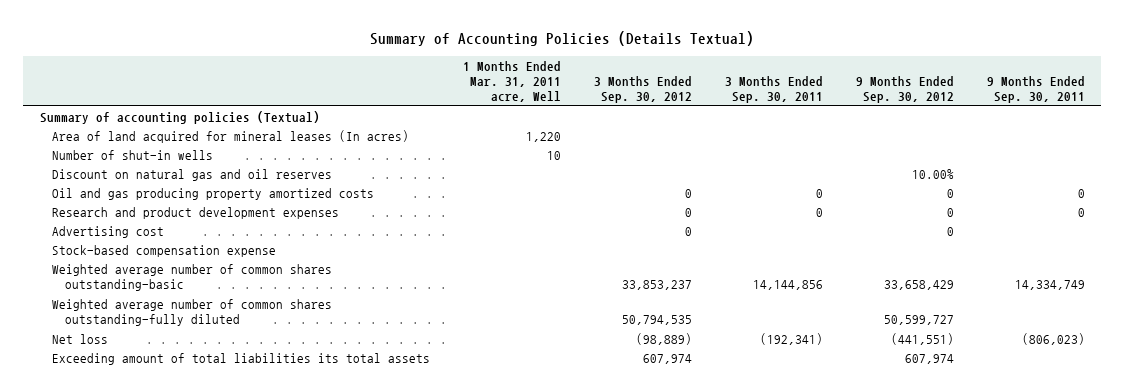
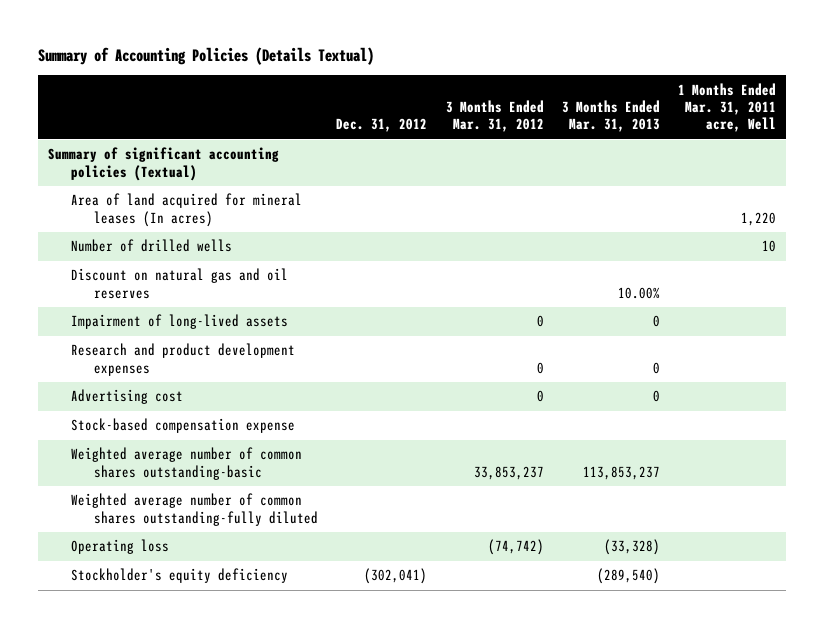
- | 1 Months Ended Mar. 31, 2011 acre, Well | 3 Months Ended Sep. 30, 2012 | 3 Months Ended Sep. 30, 2011 | 9 Months Ended Sep. 30, 2012 | 9 Months Ended Sep. 30, 2011
+ | Dec. 31, 2012 | 3 Months Ended Mar. 31, 2012 | 3 Months Ended Mar. 31, 2013 | 1 Months Ended Mar. 31, 2011 acre, Well
- Summary of accounting policies (Textual)
+ Summary of significant accounting policies (Textual)
- Number of shut-in wells | 10 | | | |
+ Number of drilled wells | | | | 10
- Oil and gas producing property amortized costs | | 0 | 0 | 0 | 0
+ Impairment of long-lived assets | | 0 | 0 |
- Net loss | | (98,889) | (192,341) | (441,551) | (806,023)
- Exceeding amount of total liabilities its total assets | | 607,974 | | 607,974 |
+ Operating loss | | (74,742) | (33,328) |
+ Stockholder's equity deficiency | (302,041) | | (289,540) |

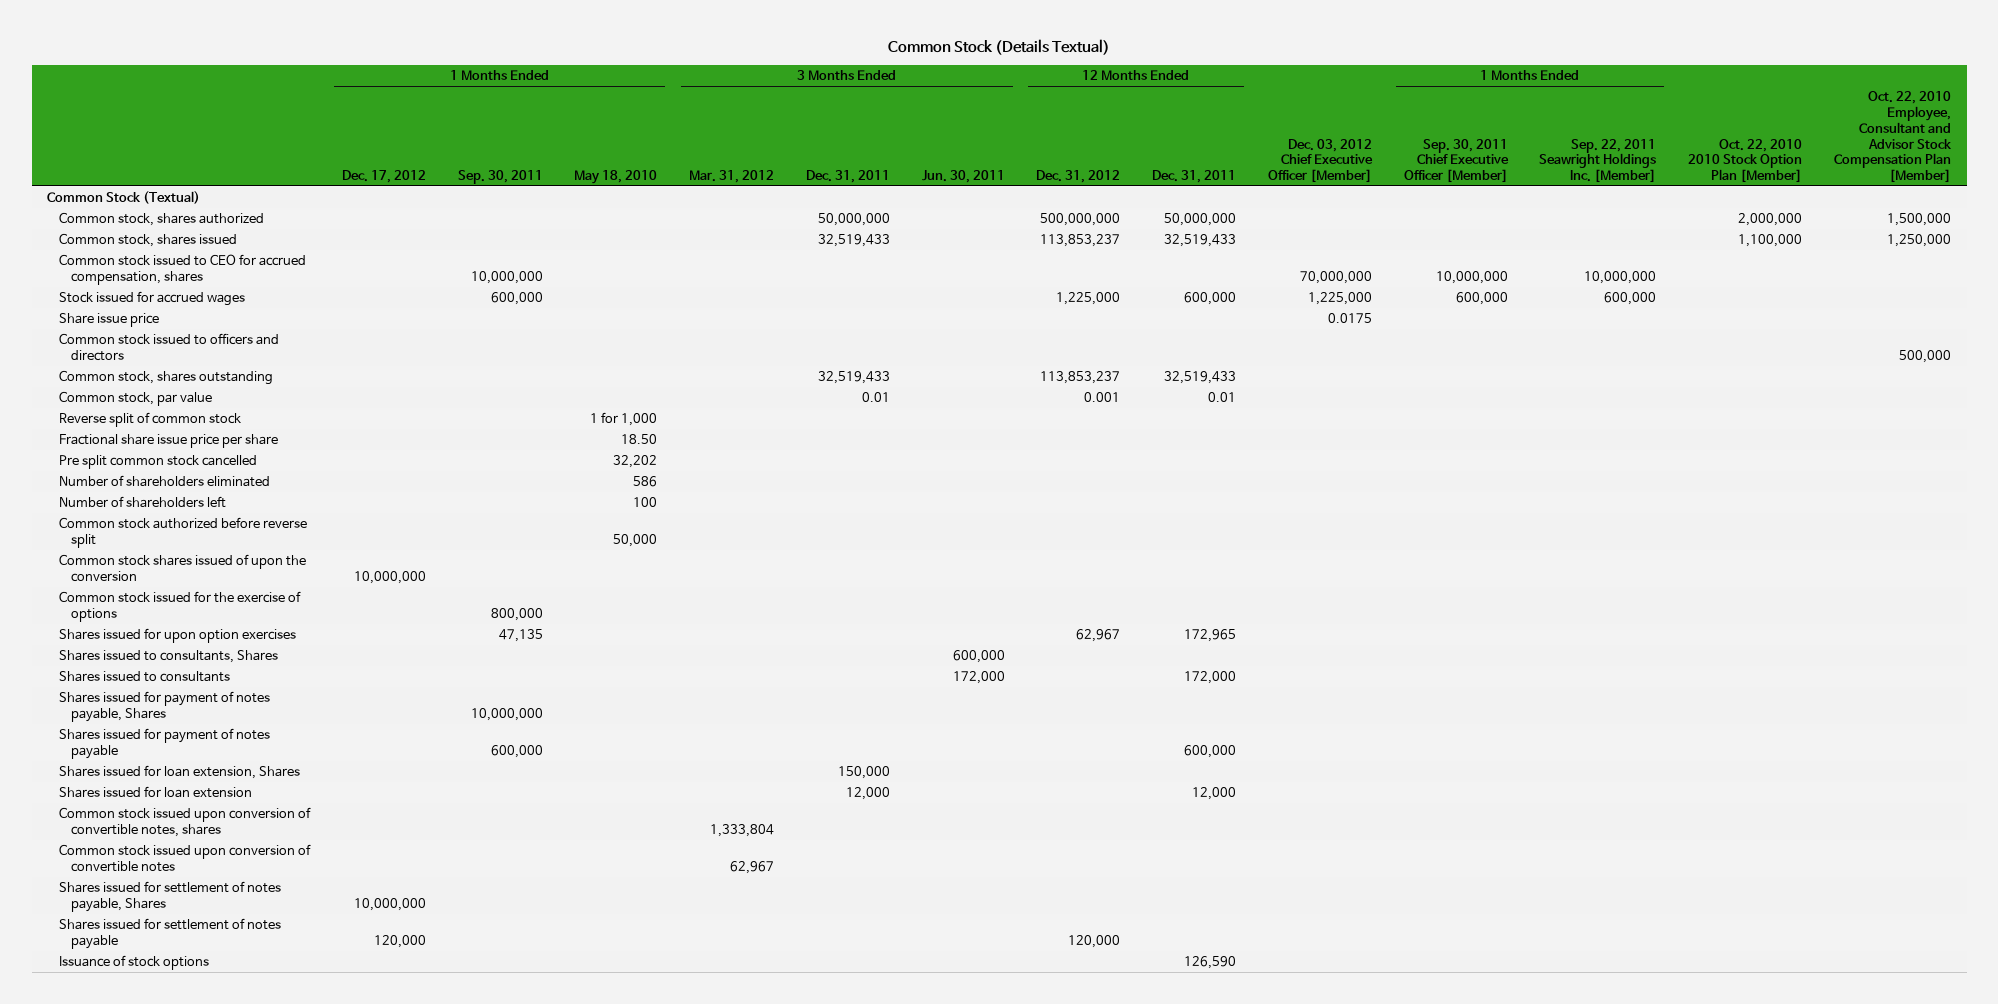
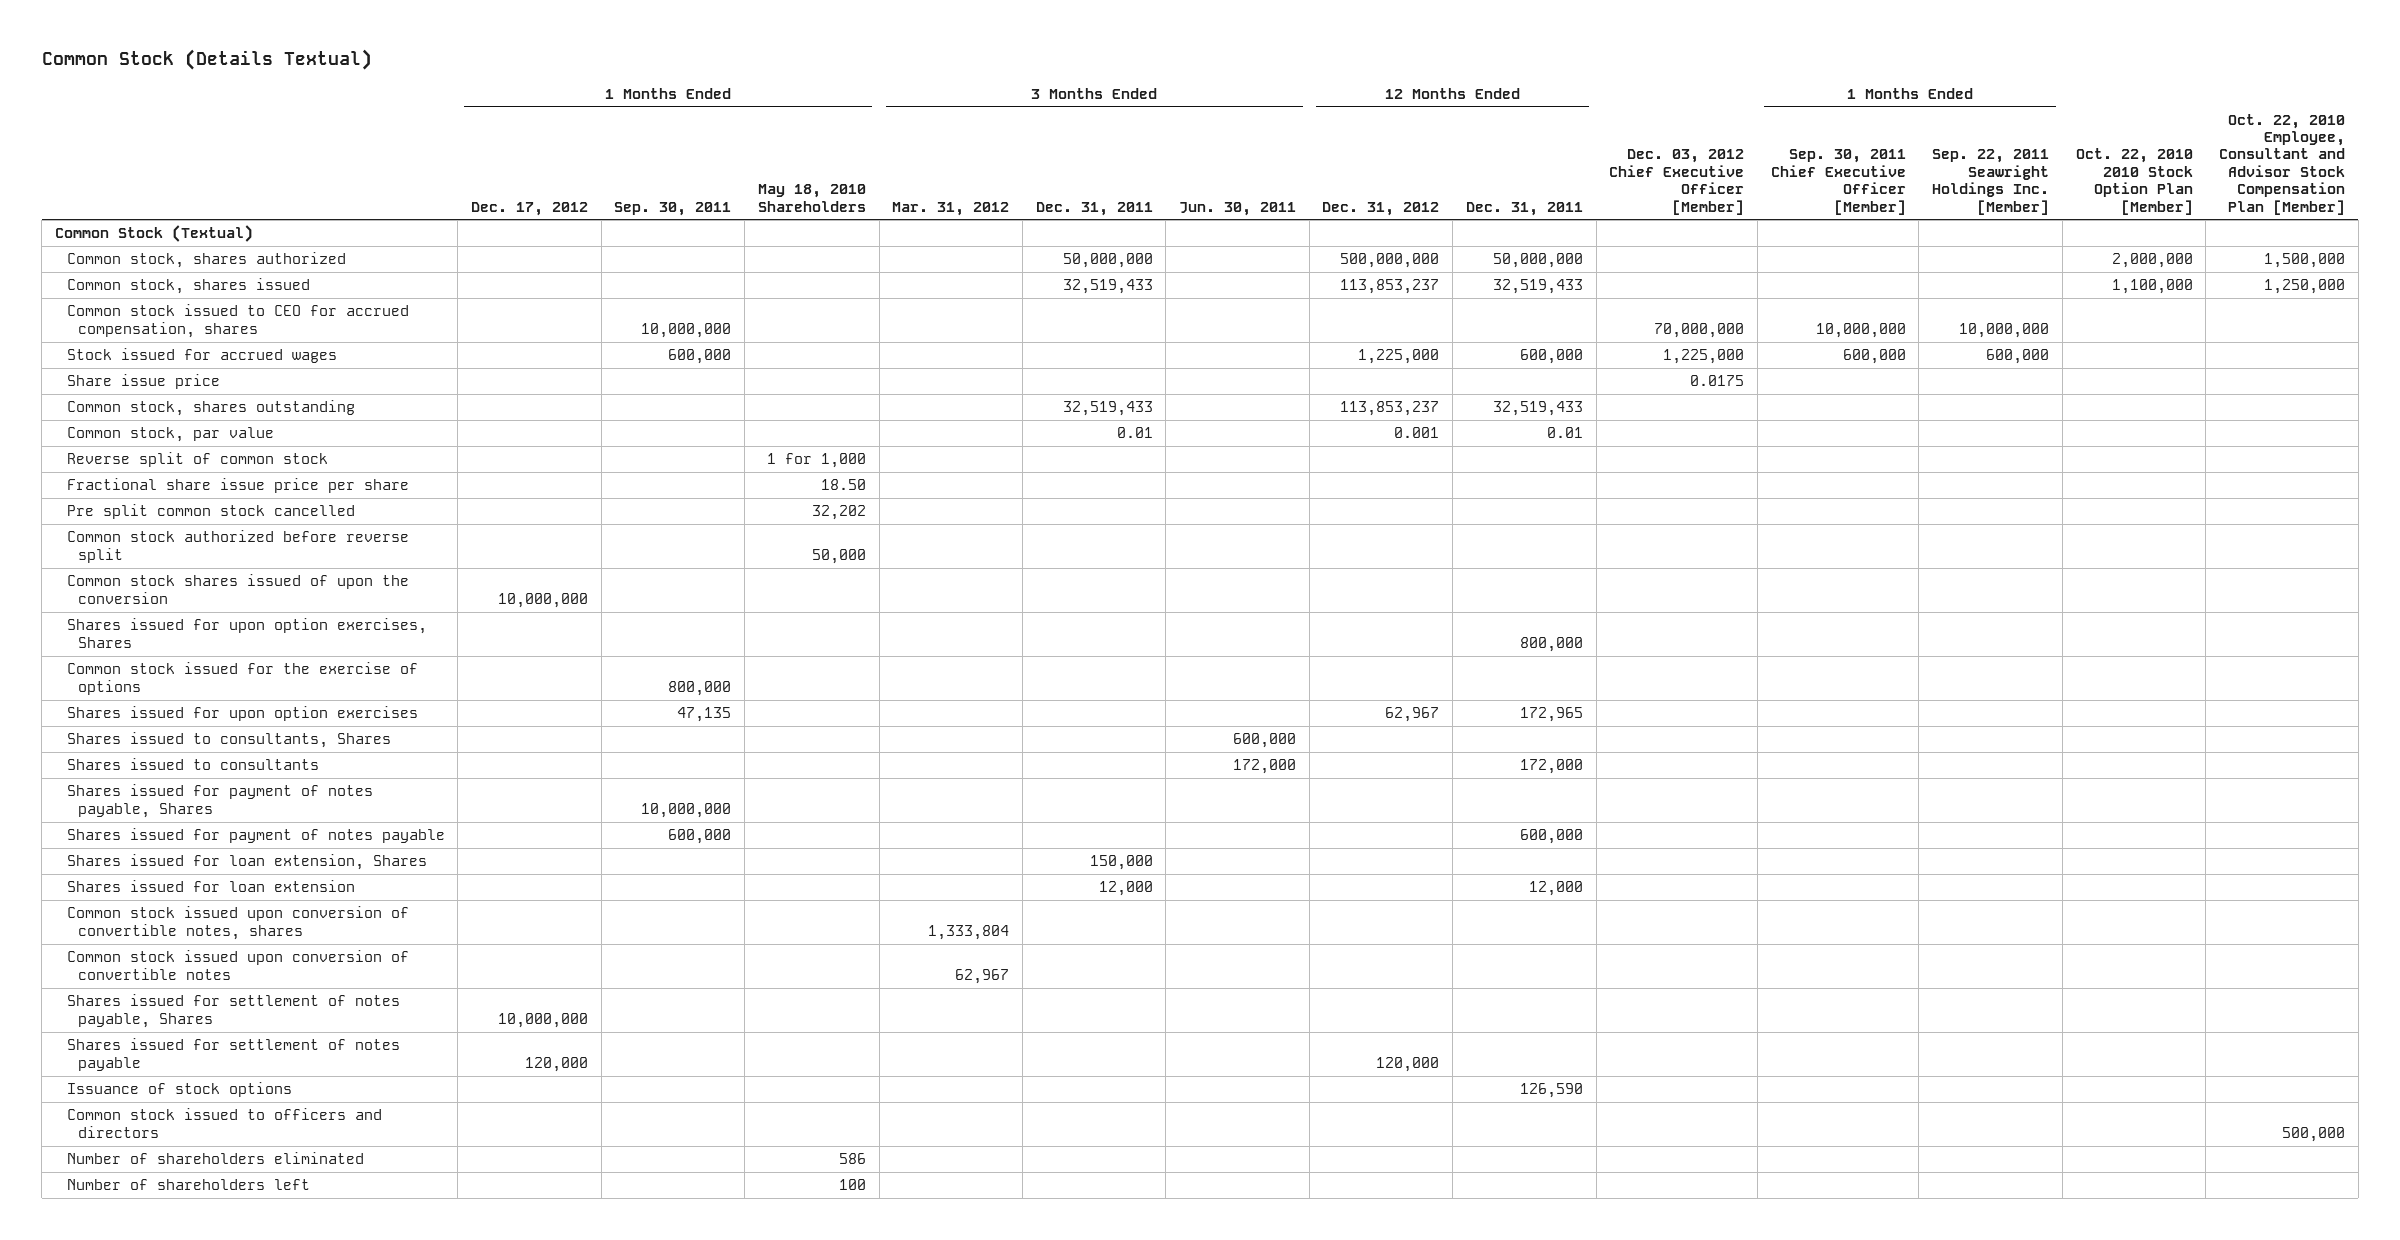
- | 1 Months Ended Dec. 17, 2012 | 1 Months Ended Sep. 30, 2011 | 1 Months Ended May 18, 2010 | 3 Months Ended Mar. 31, 2012 | 3 Months Ended Dec. 31, 2011 | 3 Months Ended Jun. 30, 2011 | 12 Months Ended Dec. 31, 2012 | 12 Months Ended Dec. 31, 2011 | Dec. 03, 2012 Chief Executive Officer [Member] | 1 Months Ended Sep. 30, 2011 Chief Executive Officer [Member] | 1 Months Ended Sep. 22, 2011 Seawright Holdings Inc. [Member] | Oct. 22, 2010 2010 Stock Option Plan [Member] | Oct. 22, 2010 Employee, Consultant and Advisor Stock Compensation Plan [Member]
+ | 1 Months Ended Dec. 17, 2012 | 1 Months Ended Sep. 30, 2011 | 1 Months Ended May 18, 2010 Shareholders | 3 Months Ended Mar. 31, 2012 | 3 Months Ended Dec. 31, 2011 | 3 Months Ended Jun. 30, 2011 | 12 Months Ended Dec. 31, 2012 | 12 Months Ended Dec. 31, 2011 | Dec. 03, 2012 Chief Executive Officer [Member] | 1 Months Ended Sep. 30, 2011 Chief Executive Officer [Member] | 1 Months Ended Sep. 22, 2011 Seawright Holdings Inc. [Member] | Oct. 22, 2010 2010 Stock Option Plan [Member] | Oct. 22, 2010 Employee, Consultant and Advisor Stock Compensation Plan [Member]
+ Shares issued for upon option exercises, Shares | | | | | | | | 800,000 | | | | |
moved down: Common stock issued to officers and directors | | | | | | | | | | | | | 500,000
moved down: Number of shareholders eliminated | | | 586 | | | | | | | | | |
moved down: Number of shareholders left | | | 100 | | | | | | | | | |

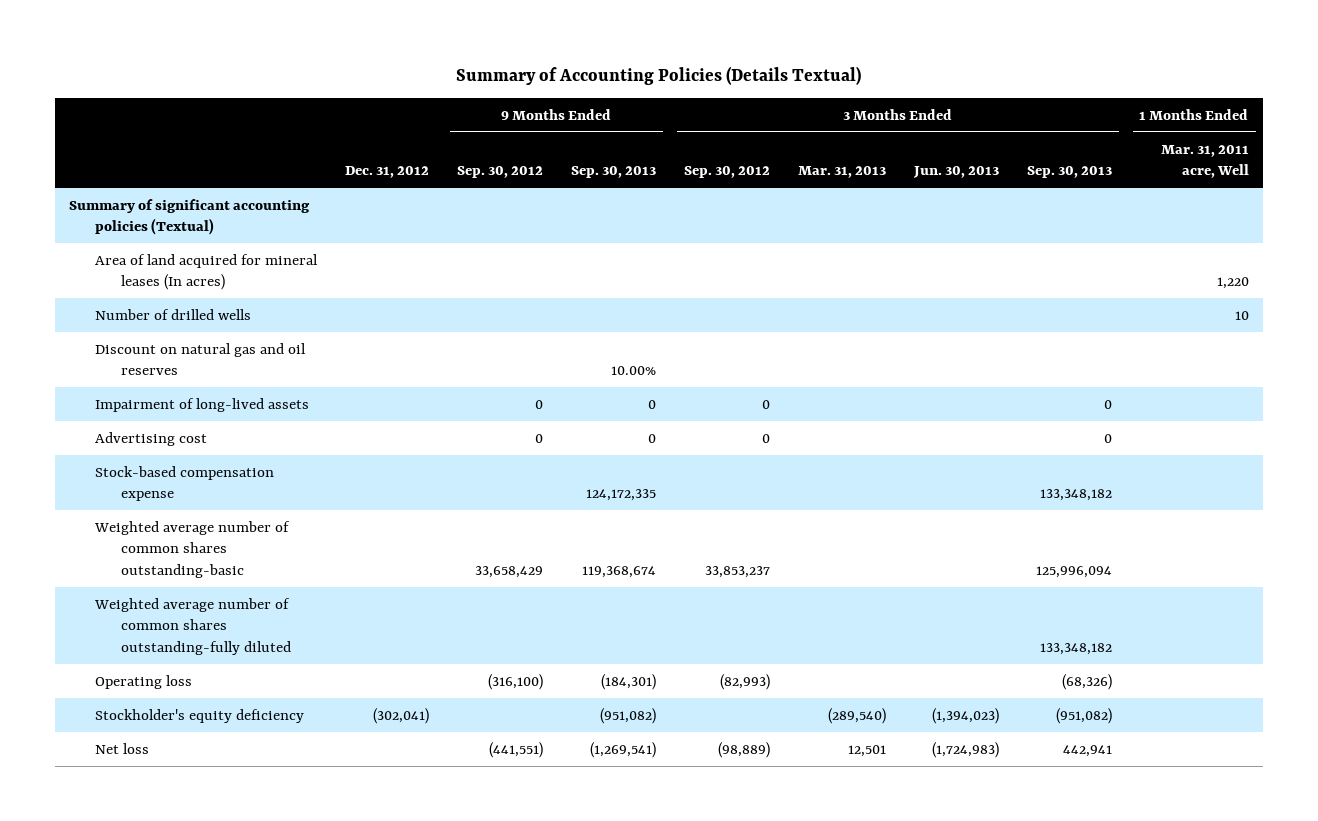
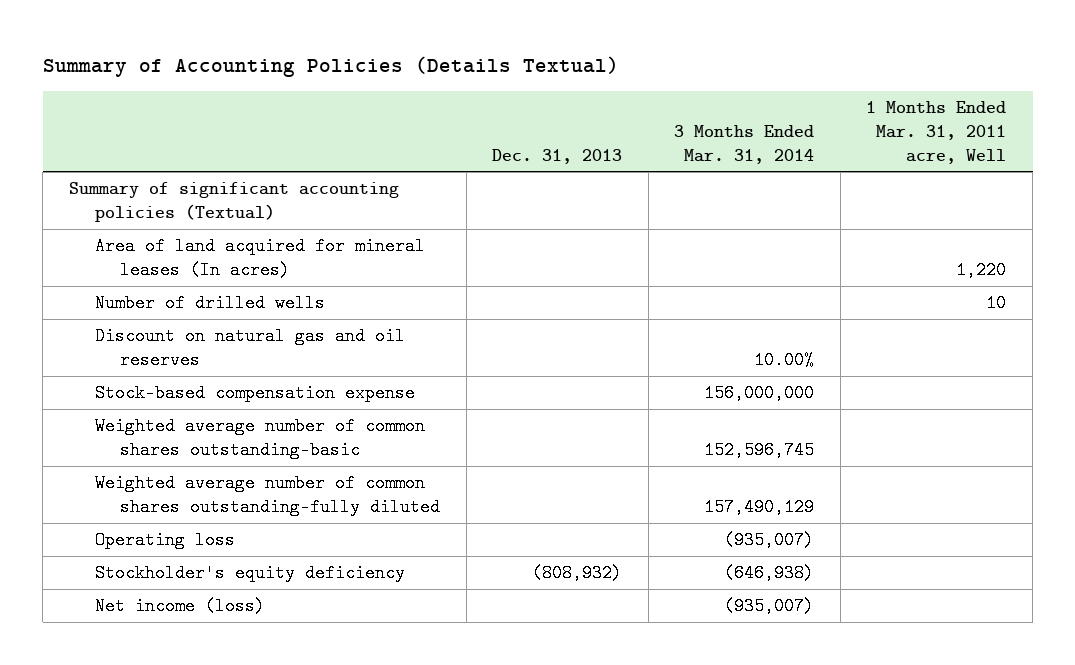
- | Dec. 31, 2012 | 9 Months Ended Sep. 30, 2012 | 9 Months Ended Sep. 30, 2013 | 3 Months Ended Sep. 30, 2012 | 3 Months Ended Mar. 31, 2013 | 3 Months Ended Jun. 30, 2013 | 3 Months Ended Sep. 30, 2013 | 1 Months Ended Mar. 31, 2011 acre, Well
+ | Dec. 31, 2013 | 3 Months Ended Mar. 31, 2014 | 1 Months Ended Mar. 31, 2011 acre, Well
- Impairment of long-lived assets | | 0 | 0 | 0 | | | 0 |
- Advertising cost | | 0 | 0 | 0 | | | 0 |
- Net loss | | (441,551) | (1,269,541) | (98,889) | 12,501 | (1,724,983) | 442,941 |
+ Net income (loss) | | (935,007) |

